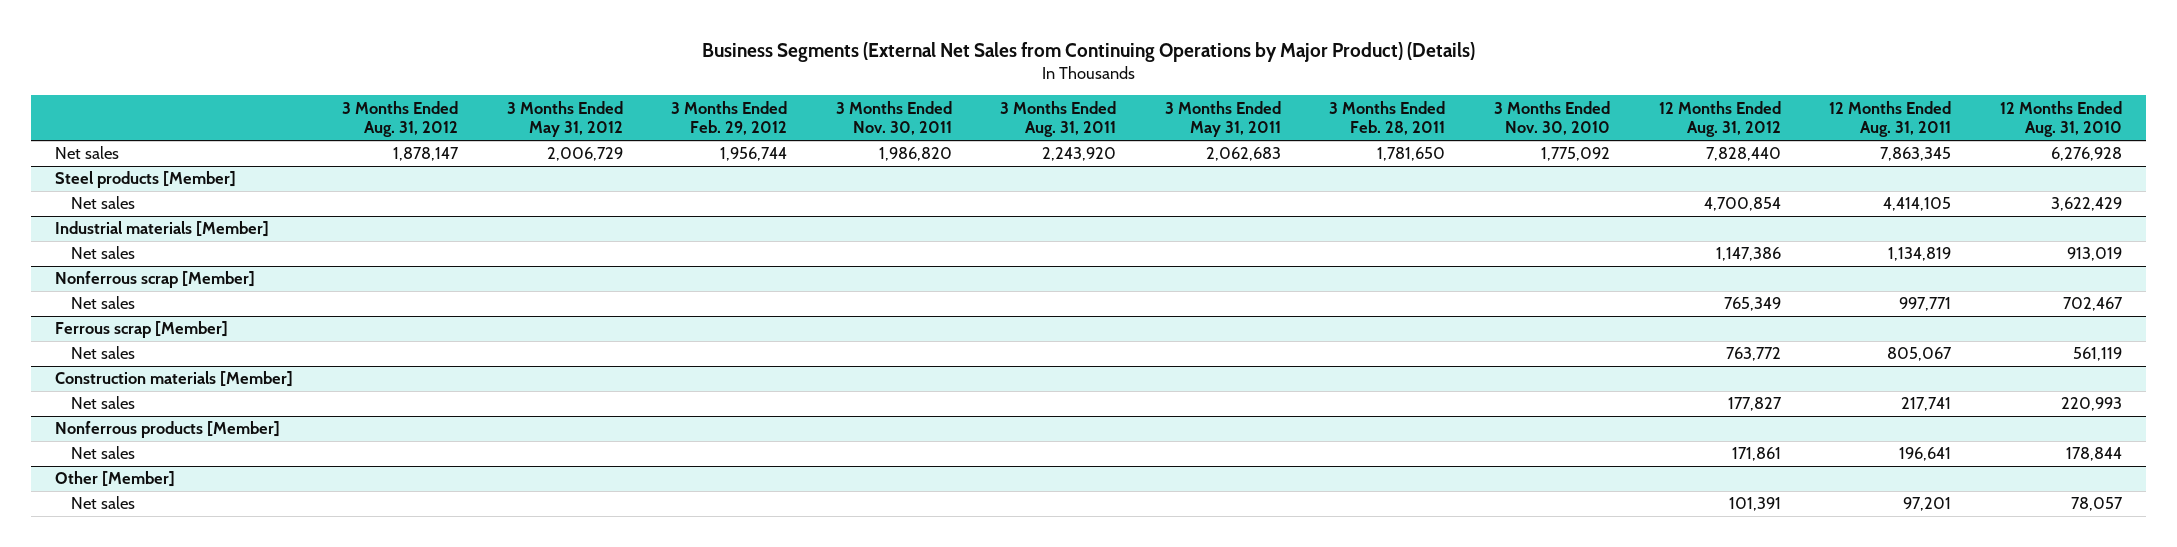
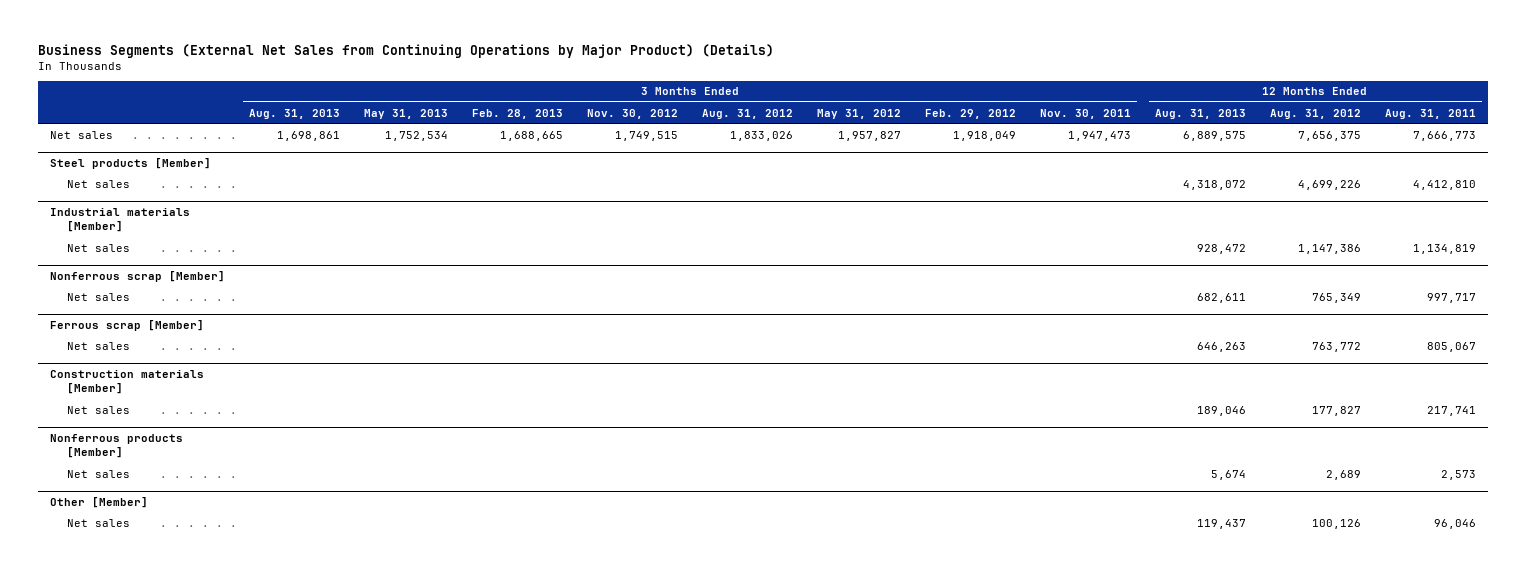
- | 3 Months Ended Aug. 31, 2012 | 3 Months Ended May 31, 2012 | 3 Months Ended Feb. 29, 2012 | 3 Months Ended Nov. 30, 2011 | 3 Months Ended Aug. 31, 2011 | 3 Months Ended May 31, 2011 | 3 Months Ended Feb. 28, 2011 | 3 Months Ended Nov. 30, 2010 | 12 Months Ended Aug. 31, 2012 | 12 Months Ended Aug. 31, 2011 | 12 Months Ended Aug. 31, 2010
+ | 3 Months Ended Aug. 31, 2013 | 3 Months Ended May 31, 2013 | 3 Months Ended Feb. 28, 2013 | 3 Months Ended Nov. 30, 2012 | 3 Months Ended Aug. 31, 2012 | 3 Months Ended May 31, 2012 | 3 Months Ended Feb. 29, 2012 | 3 Months Ended Nov. 30, 2011 | 12 Months Ended Aug. 31, 2013 | 12 Months Ended Aug. 31, 2012 | 12 Months Ended Aug. 31, 2011
- Net sales | 1,878,147 | 2,006,729 | 1,956,744 | 1,986,820 | 2,243,920 | 2,062,683 | 1,781,650 | 1,775,092 | 7,828,440 | 7,863,345 | 6,276,928
+ Net sales | 1,698,861 | 1,752,534 | 1,688,665 | 1,749,515 | 1,833,026 | 1,957,827 | 1,918,049 | 1,947,473 | 6,889,575 | 7,656,375 | 7,666,773
@ Steel products [Member]
- Net sales | | | | | | | | | 4,700,854 | 4,414,105 | 3,622,429
+ Net sales | | | | | | | | | 4,318,072 | 4,699,226 | 4,412,810
@ Nonferrous scrap [Member]
- Net sales | | | | | | | | | 765,349 | 997,771 | 702,467
+ Net sales | | | | | | | | | 682,611 | 765,349 | 997,717
@ Nonferrous products [Member]
- Net sales | | | | | | | | | 171,861 | 196,641 | 178,844
+ Net sales | | | | | | | | | 5,674 | 2,689 | 2,573
@ Other [Member]
- Net sales | | | | | | | | | 101,391 | 97,201 | 78,057
+ Net sales | | | | | | | | | 119,437 | 100,126 | 96,046

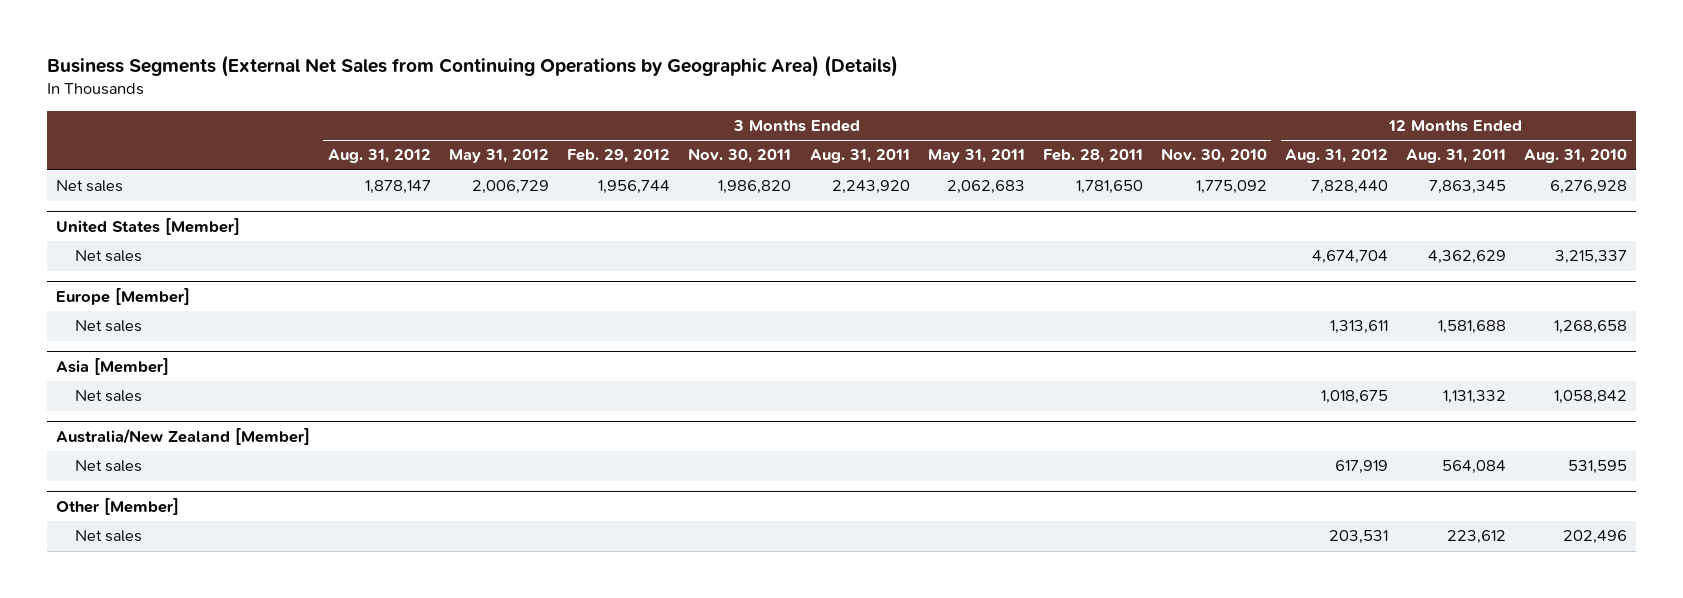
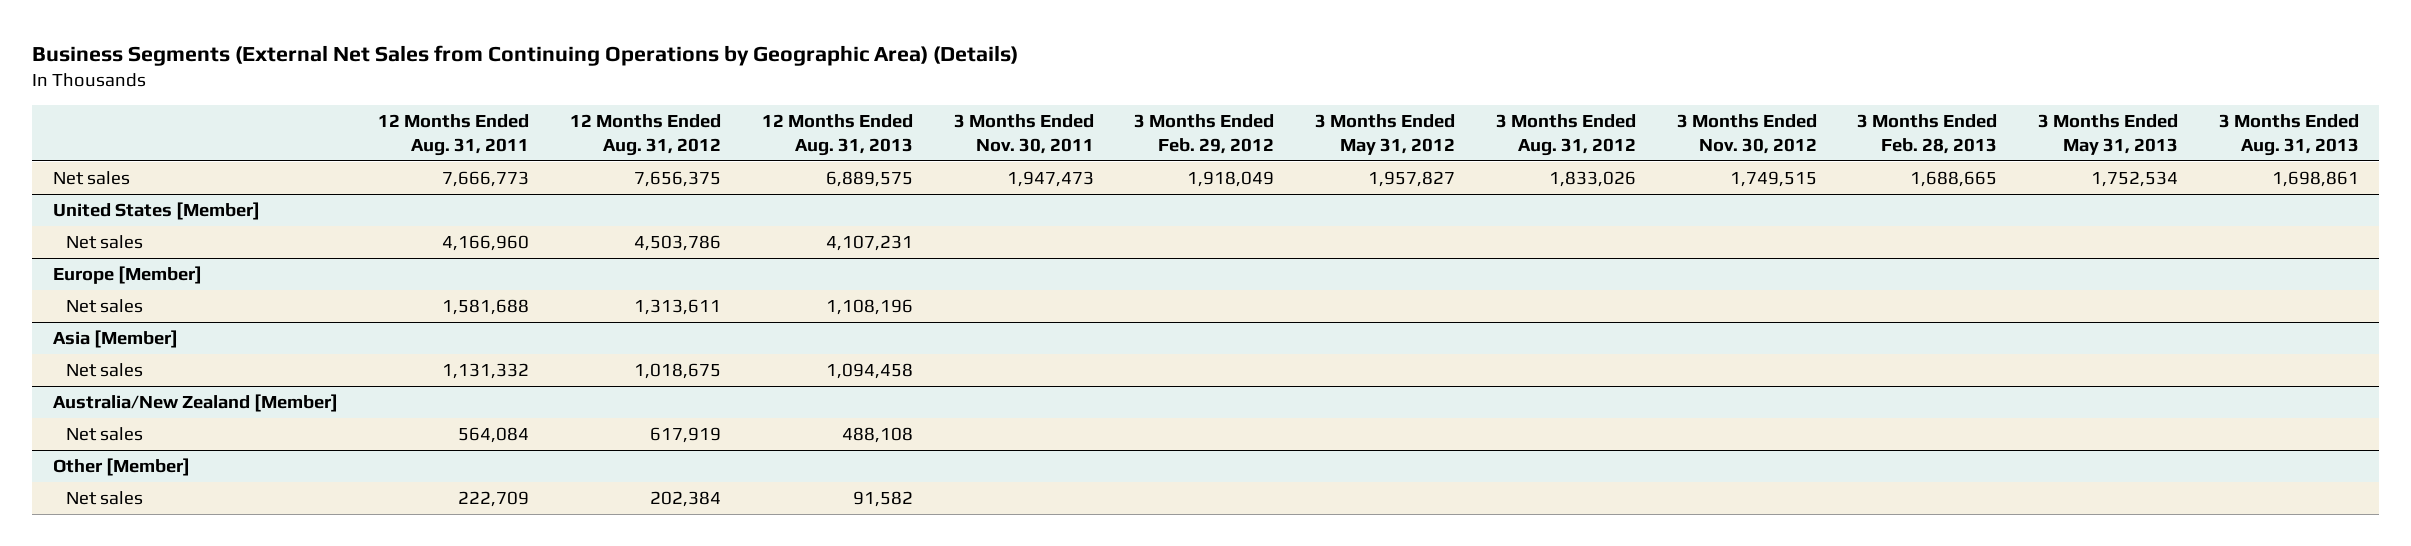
- | 3 Months Ended Aug. 31, 2012 | 3 Months Ended May 31, 2012 | 3 Months Ended Feb. 29, 2012 | 3 Months Ended Nov. 30, 2011 | 3 Months Ended Aug. 31, 2011 | 3 Months Ended May 31, 2011 | 3 Months Ended Feb. 28, 2011 | 3 Months Ended Nov. 30, 2010 | 12 Months Ended Aug. 31, 2012 | 12 Months Ended Aug. 31, 2011 | 12 Months Ended Aug. 31, 2010
+ | 12 Months Ended Aug. 31, 2011 | 12 Months Ended Aug. 31, 2012 | 12 Months Ended Aug. 31, 2013 | 3 Months Ended Nov. 30, 2011 | 3 Months Ended Feb. 29, 2012 | 3 Months Ended May 31, 2012 | 3 Months Ended Aug. 31, 2012 | 3 Months Ended Nov. 30, 2012 | 3 Months Ended Feb. 28, 2013 | 3 Months Ended May 31, 2013 | 3 Months Ended Aug. 31, 2013
- Net sales | 1,878,147 | 2,006,729 | 1,956,744 | 1,986,820 | 2,243,920 | 2,062,683 | 1,781,650 | 1,775,092 | 7,828,440 | 7,863,345 | 6,276,928
+ Net sales | 7,666,773 | 7,656,375 | 6,889,575 | 1,947,473 | 1,918,049 | 1,957,827 | 1,833,026 | 1,749,515 | 1,688,665 | 1,752,534 | 1,698,861
@ United States [Member]
- Net sales | | | | | | | | | 4,674,704 | 4,362,629 | 3,215,337
+ Net sales | 4,166,960 | 4,503,786 | 4,107,231 | | | | | | | |
@ Other [Member]
- Net sales | | | | | | | | | 203,531 | 223,612 | 202,496
+ Net sales | 222,709 | 202,384 | 91,582 | | | | | | | |

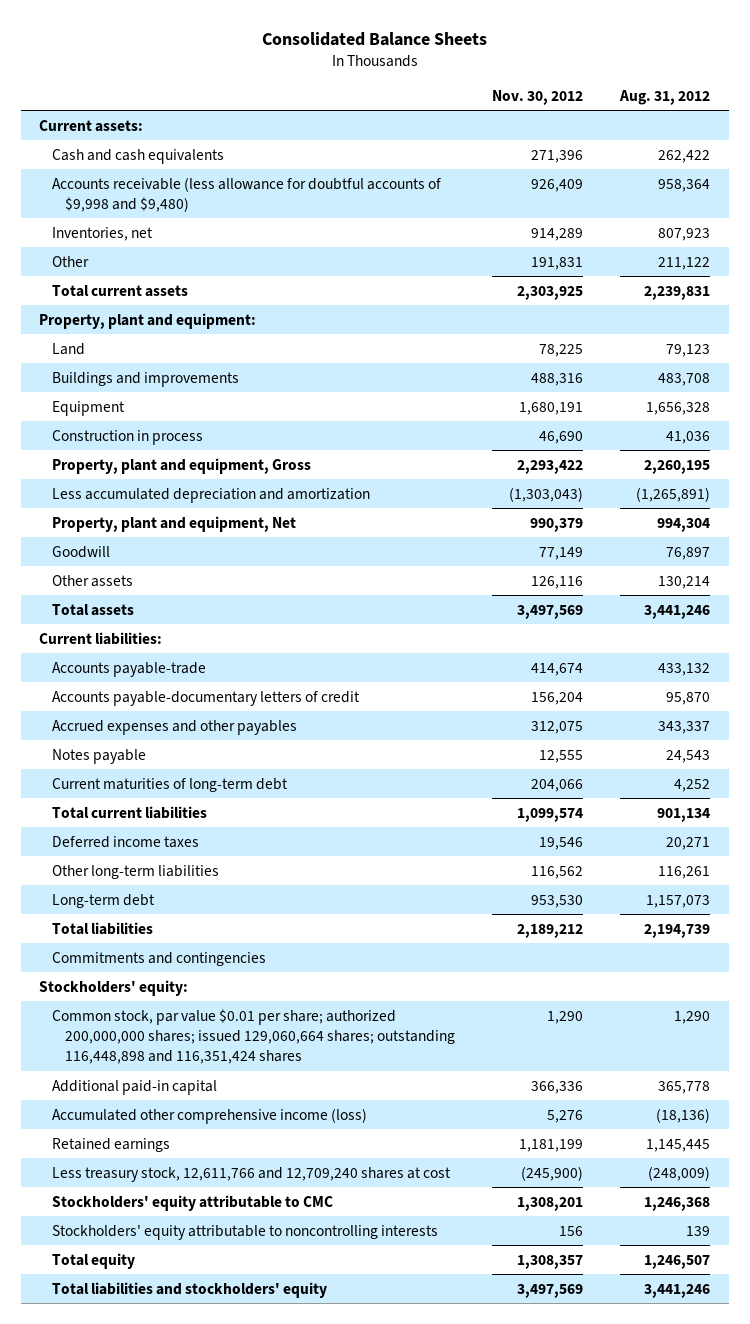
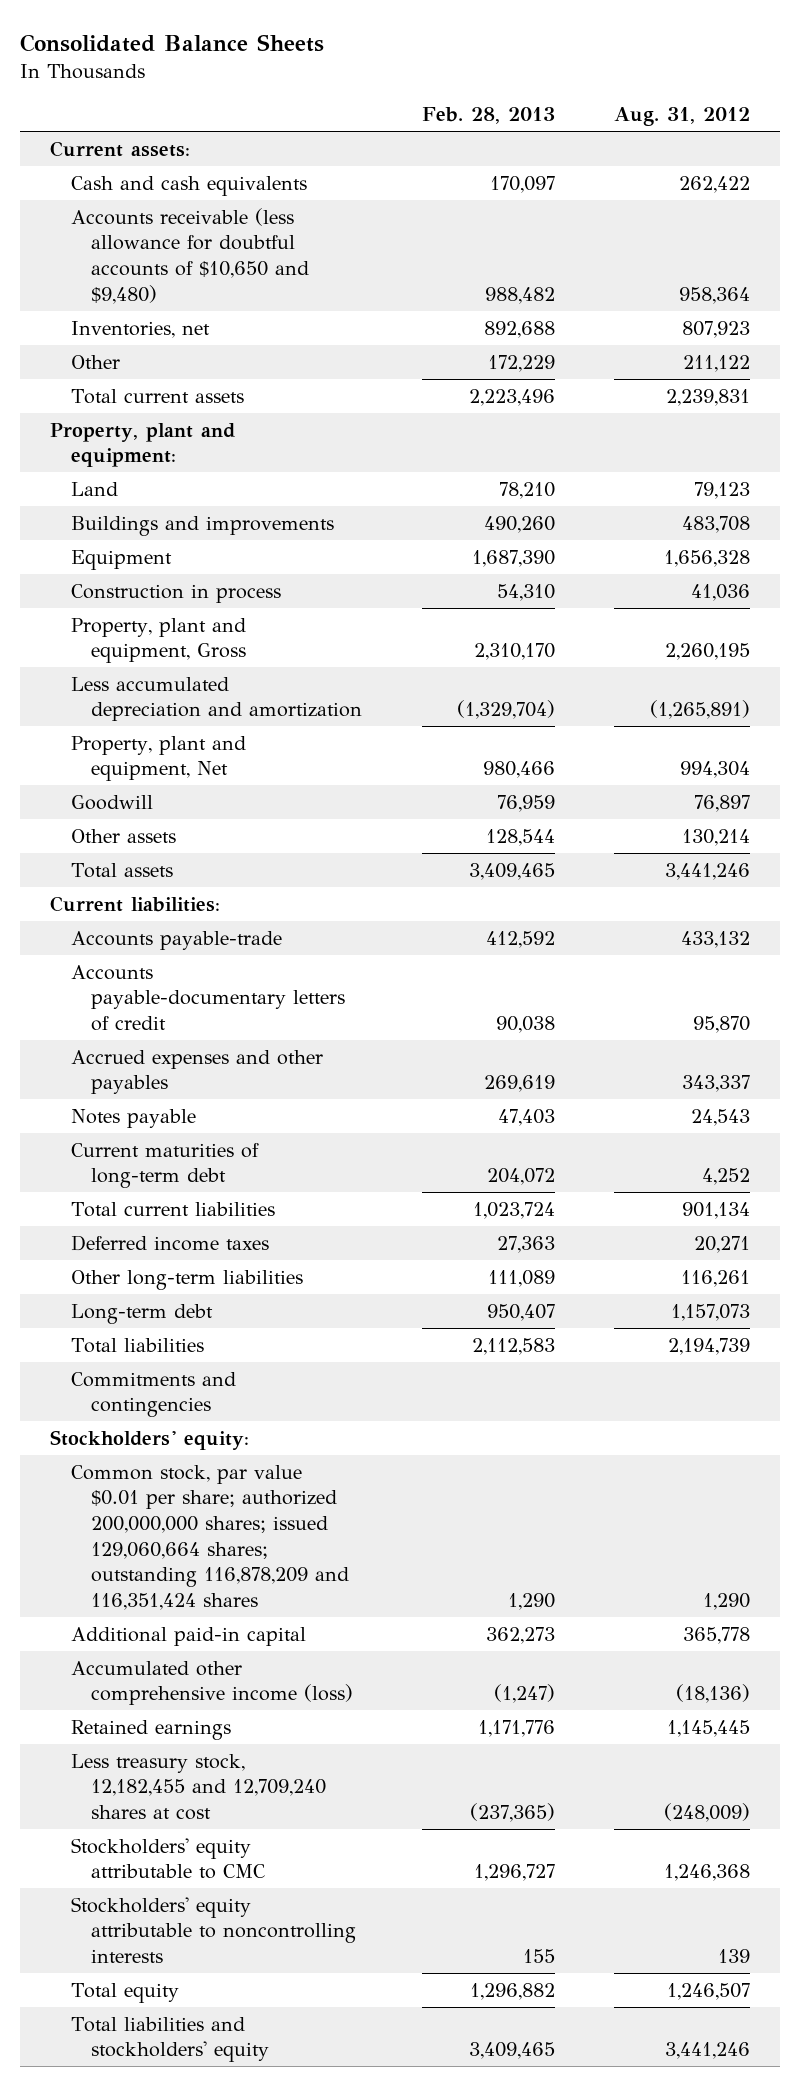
- | Nov. 30, 2012 | Aug. 31, 2012
+ | Feb. 28, 2013 | Aug. 31, 2012
- Accounts receivable (less allowance for doubtful accounts of $9,998 and $9,480) | 926,409 | 958,364
+ Accounts receivable (less allowance for doubtful accounts of $10,650 and $9,480) | 988,482 | 958,364
- Common stock, par value $0.01 per share; authorized 200,000,000 shares; issued 129,060,664 shares; outstanding 116,448,898 and 116,351,424 shares | 1,290 | 1,290
+ Common stock, par value $0.01 per share; authorized 200,000,000 shares; issued 129,060,664 shares; outstanding 116,878,209 and 116,351,424 shares | 1,290 | 1,290
- Less treasury stock, 12,611,766 and 12,709,240 shares at cost | (245,900) | (248,009)
+ Less treasury stock, 12,182,455 and 12,709,240 shares at cost | (237,365) | (248,009)

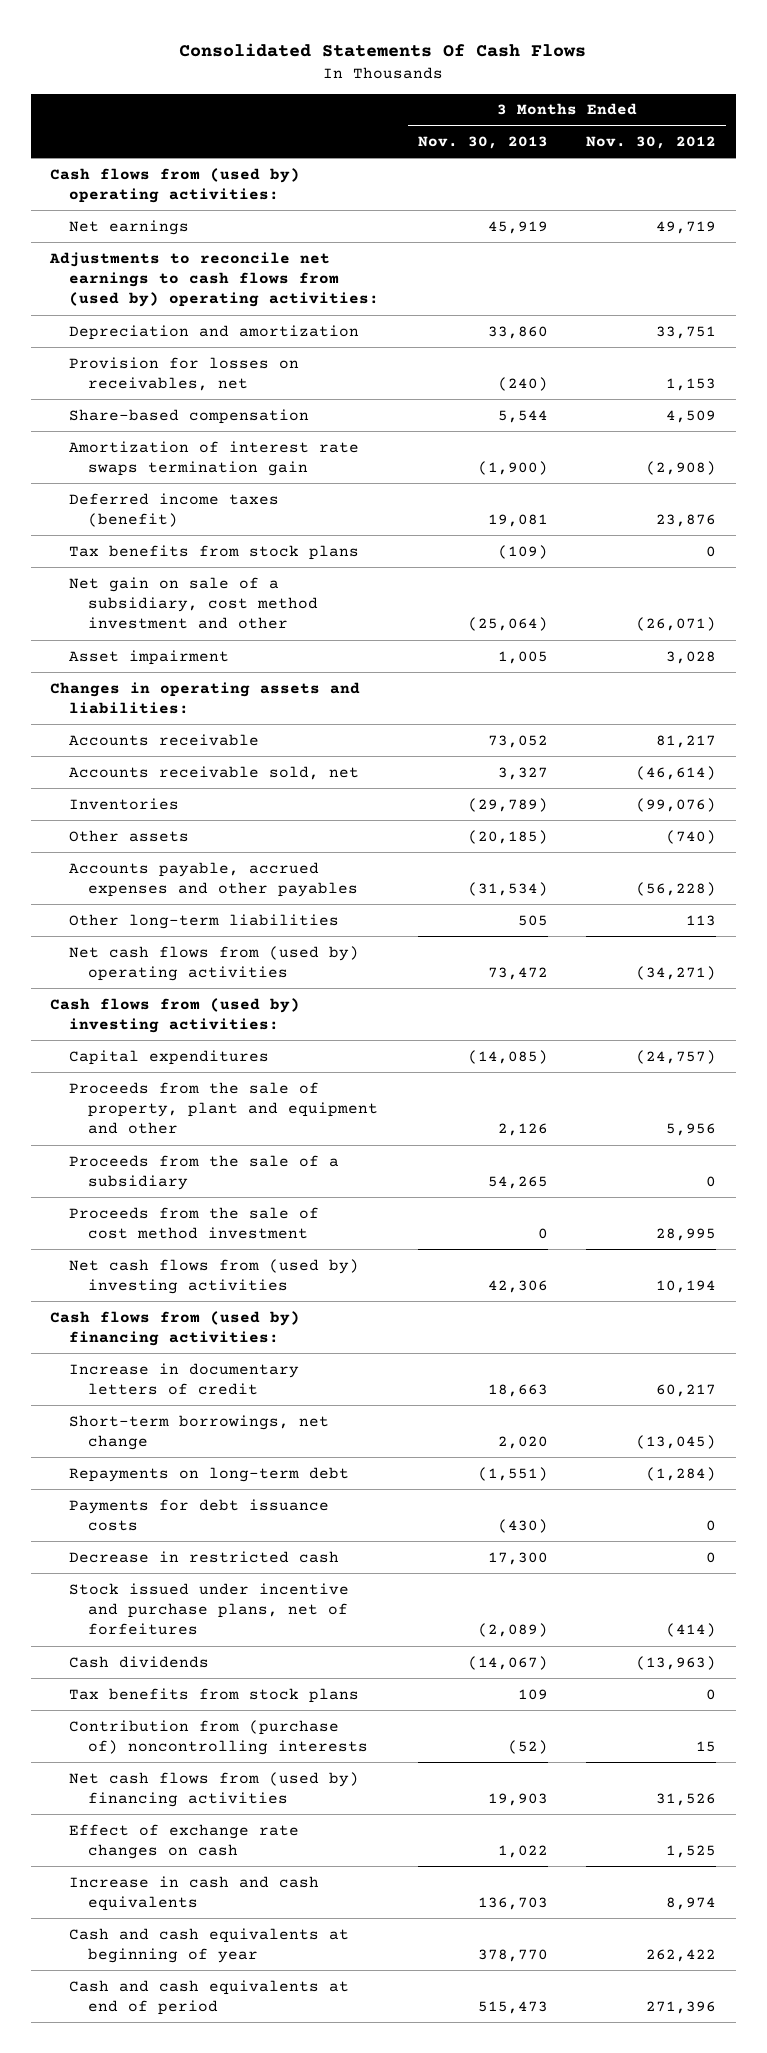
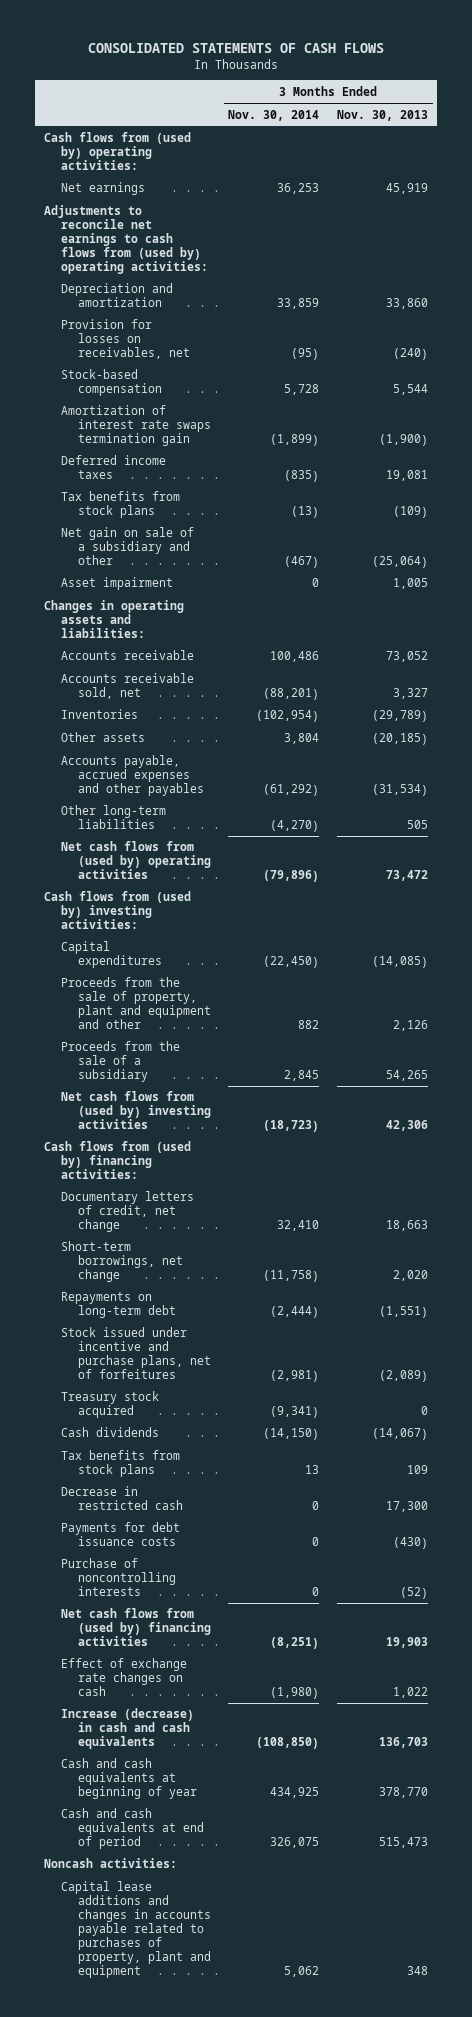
- Consolidated Statements Of Cash Flows
+ CONSOLIDATED STATEMENTS OF CASH FLOWS
- | 3 Months Ended Nov. 30, 2013 | 3 Months Ended Nov. 30, 2012
+ | 3 Months Ended Nov. 30, 2014 | 3 Months Ended Nov. 30, 2013
- Share-based compensation | 5,544 | 4,509
+ Stock-based compensation | 5,728 | 5,544
- Deferred income taxes (benefit) | 19,081 | 23,876
+ Deferred income taxes | (835) | 19,081
- Net gain on sale of a subsidiary, cost method investment and other | (25,064) | (26,071)
+ Net gain on sale of a subsidiary and other | (467) | (25,064)
- Proceeds from the sale of cost method investment | 0 | 28,995
- Increase in documentary letters of credit | 18,663 | 60,217
+ Documentary letters of credit, net change | 32,410 | 18,663
+ Treasury stock acquired | (9,341) | 0
- Contribution from (purchase of) noncontrolling interests | (52) | 15
moved down: Decrease in restricted cash | 0 | 17,300
moved down: Payments for debt issuance costs | 0 | (430)
+ Purchase of noncontrolling interests | 0 | (52)
- Increase in cash and cash equivalents | 136,703 | 8,974
+ Increase (decrease) in cash and cash equivalents | (108,850) | 136,703
+ Noncash activities:
+ Capital lease additions and changes in accounts payable related to purchases of property, plant and equipment | 5,062 | 348

